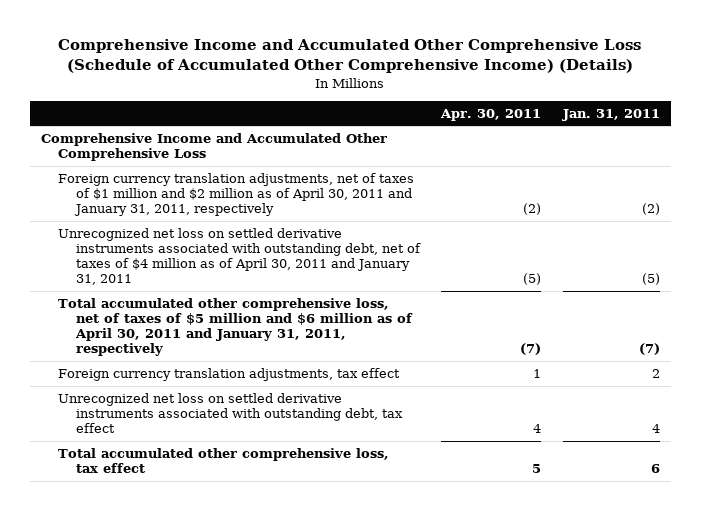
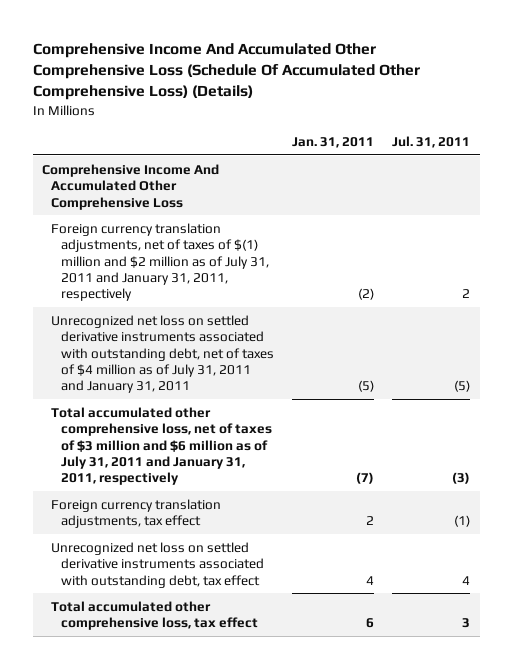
- Comprehensive Income and Accumulated Other Comprehensive Loss (Schedule of Accumulated Other Comprehensive Income) (Details)
+ Comprehensive Income And Accumulated Other Comprehensive Loss (Schedule Of Accumulated Other Comprehensive Loss) (Details)
- | Apr. 30, 2011 | Jan. 31, 2011
+ | Jan. 31, 2011 | Jul. 31, 2011
- Comprehensive Income and Accumulated Other Comprehensive Loss
- Foreign currency translation adjustments, net of taxes of $1 million and $2 million as of April 30, 2011 and January 31, 2011, respectively | (2) | (2)
- Unrecognized net loss on settled derivative instruments associated with outstanding debt, net of taxes of $4 million as of April 30, 2011 and January 31, 2011 | (5) | (5)
- Total accumulated other comprehensive loss, net of taxes of $5 million and $6 million as of April 30, 2011 and January 31, 2011, respectively | (7) | (7)
+ Comprehensive Income And Accumulated Other Comprehensive Loss
+ Foreign currency translation adjustments, net of taxes of $(1) million and $2 million as of July 31, 2011 and January 31, 2011, respectively | (2) | 2
+ Unrecognized net loss on settled derivative instruments associated with outstanding debt, net of taxes of $4 million as of July 31, 2011 and January 31, 2011 | (5) | (5)
+ Total accumulated other comprehensive loss, net of taxes of $3 million and $6 million as of July 31, 2011 and January 31, 2011, respectively | (7) | (3)

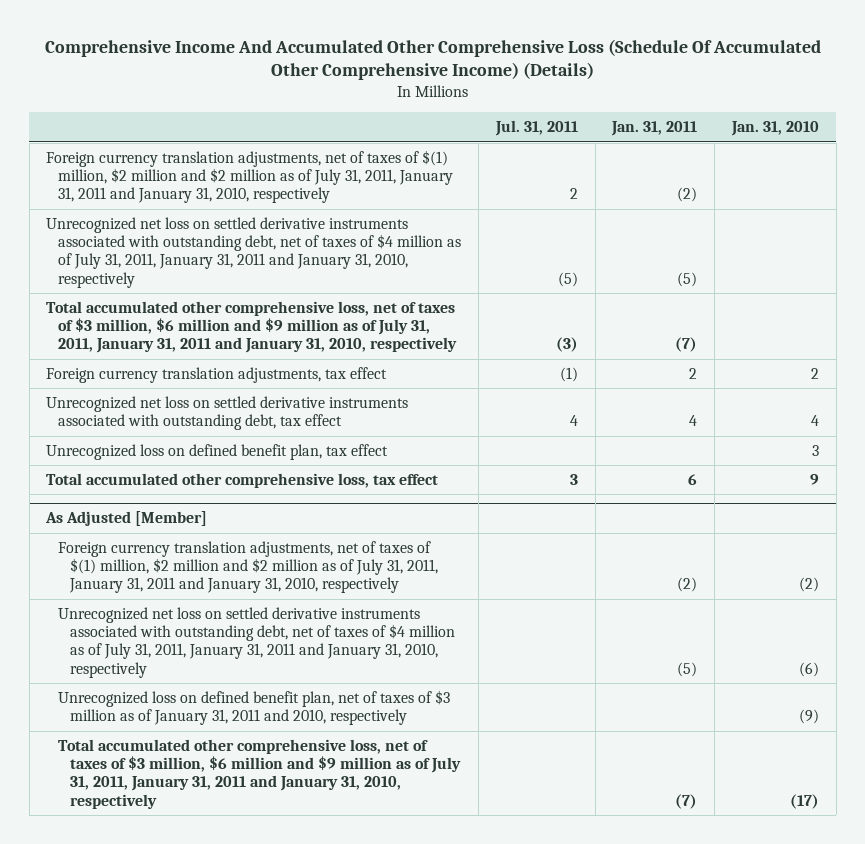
- Comprehensive Income And Accumulated Other Comprehensive Loss (Schedule Of Accumulated Other Comprehensive Loss) (Details)
+ Comprehensive Income And Accumulated Other Comprehensive Loss (Schedule Of Accumulated Other Comprehensive Income) (Details)
- | Jan. 31, 2011 | Jul. 31, 2011
+ | Jul. 31, 2011 | Jan. 31, 2011 | Jan. 31, 2010
- Comprehensive Income And Accumulated Other Comprehensive Loss
- Foreign currency translation adjustments, net of taxes of $(1) million and $2 million as of July 31, 2011 and January 31, 2011, respectively | (2) | 2
- Unrecognized net loss on settled derivative instruments associated with outstanding debt, net of taxes of $4 million as of July 31, 2011 and January 31, 2011 | (5) | (5)
- Total accumulated other comprehensive loss, net of taxes of $3 million and $6 million as of July 31, 2011 and January 31, 2011, respectively | (7) | (3)
+ Foreign currency translation adjustments, net of taxes of $(1) million, $2 million and $2 million as of July 31, 2011, January 31, 2011 and January 31, 2010, respectively | 2 | (2) |
+ Unrecognized net loss on settled derivative instruments associated with outstanding debt, net of taxes of $4 million as of July 31, 2011, January 31, 2011 and January 31, 2010, respectively | (5) | (5) |
+ Total accumulated other comprehensive loss, net of taxes of $3 million, $6 million and $9 million as of July 31, 2011, January 31, 2011 and January 31, 2010, respectively | (3) | (7) |
+ Unrecognized loss on defined benefit plan, tax effect | | | 3
+ As Adjusted [Member]
+ Foreign currency translation adjustments, net of taxes of $(1) million, $2 million and $2 million as of July 31, 2011, January 31, 2011 and January 31, 2010, respectively | | (2) | (2)
+ Unrecognized net loss on settled derivative instruments associated with outstanding debt, net of taxes of $4 million as of July 31, 2011, January 31, 2011 and January 31, 2010, respectively | | (5) | (6)
+ Unrecognized loss on defined benefit plan, net of taxes of $3 million as of January 31, 2011 and 2010, respectively | | | (9)
+ Total accumulated other comprehensive loss, net of taxes of $3 million, $6 million and $9 million as of July 31, 2011, January 31, 2011 and January 31, 2010, respectively | | (7) | (17)

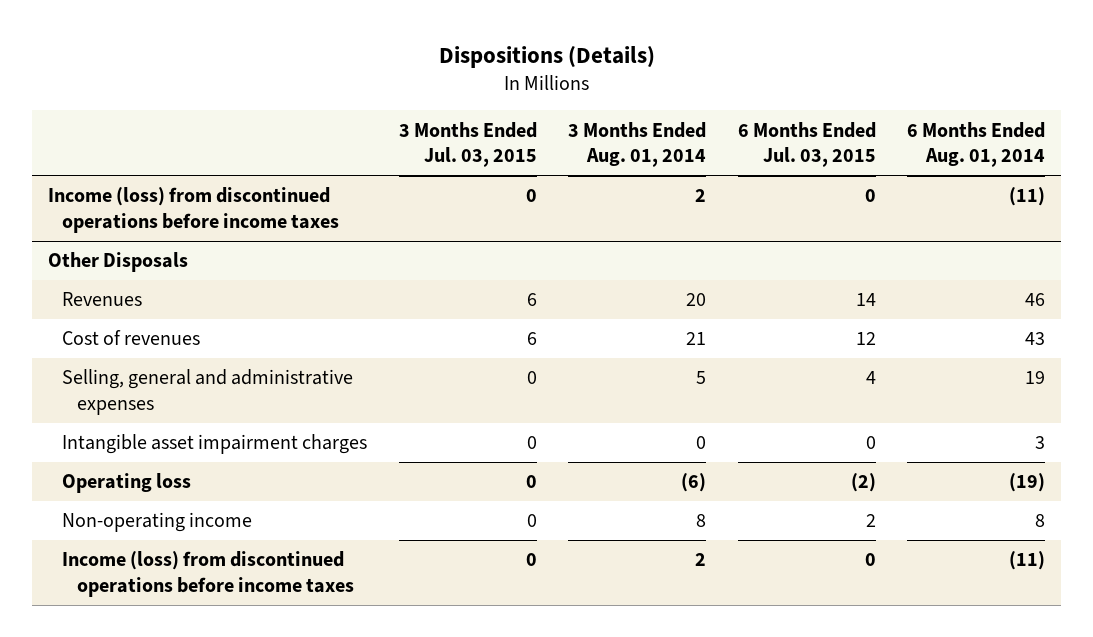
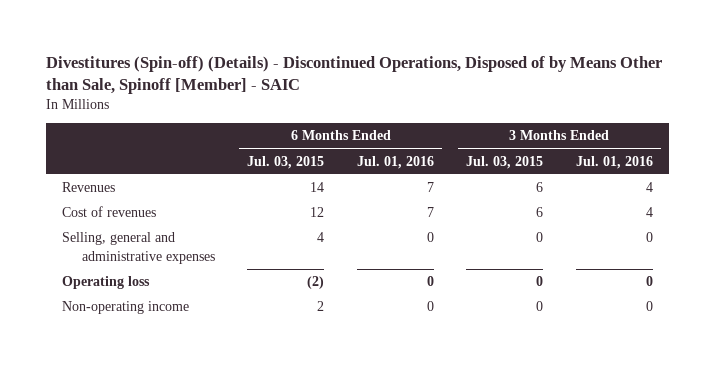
- Dispositions (Details)
+ Divestitures (Spin-off) (Details) - Discontinued Operations, Disposed of by Means Other than Sale, Spinoff [Member] - SAIC
- | 3 Months Ended Jul. 03, 2015 | 3 Months Ended Aug. 01, 2014 | 6 Months Ended Jul. 03, 2015 | 6 Months Ended Aug. 01, 2014
+ | 6 Months Ended Jul. 03, 2015 | 6 Months Ended Jul. 01, 2016 | 3 Months Ended Jul. 03, 2015 | 3 Months Ended Jul. 01, 2016
- Income (loss) from discontinued operations before income taxes | 0 | 2 | 0 | (11)
- Other Disposals
- Intangible asset impairment charges | 0 | 0 | 0 | 3
- Income (loss) from discontinued operations before income taxes | 0 | 2 | 0 | (11)

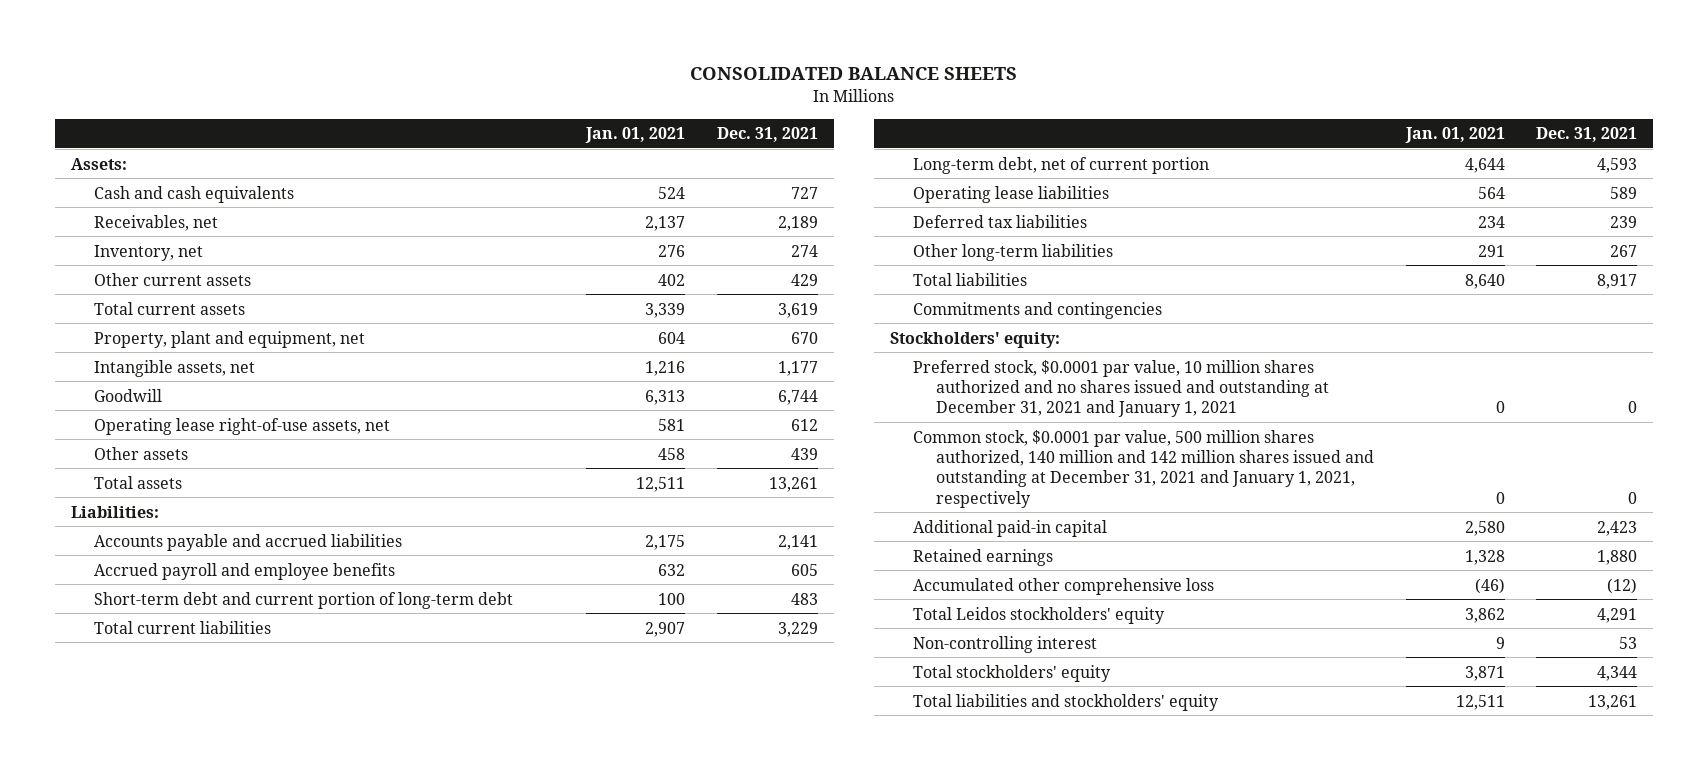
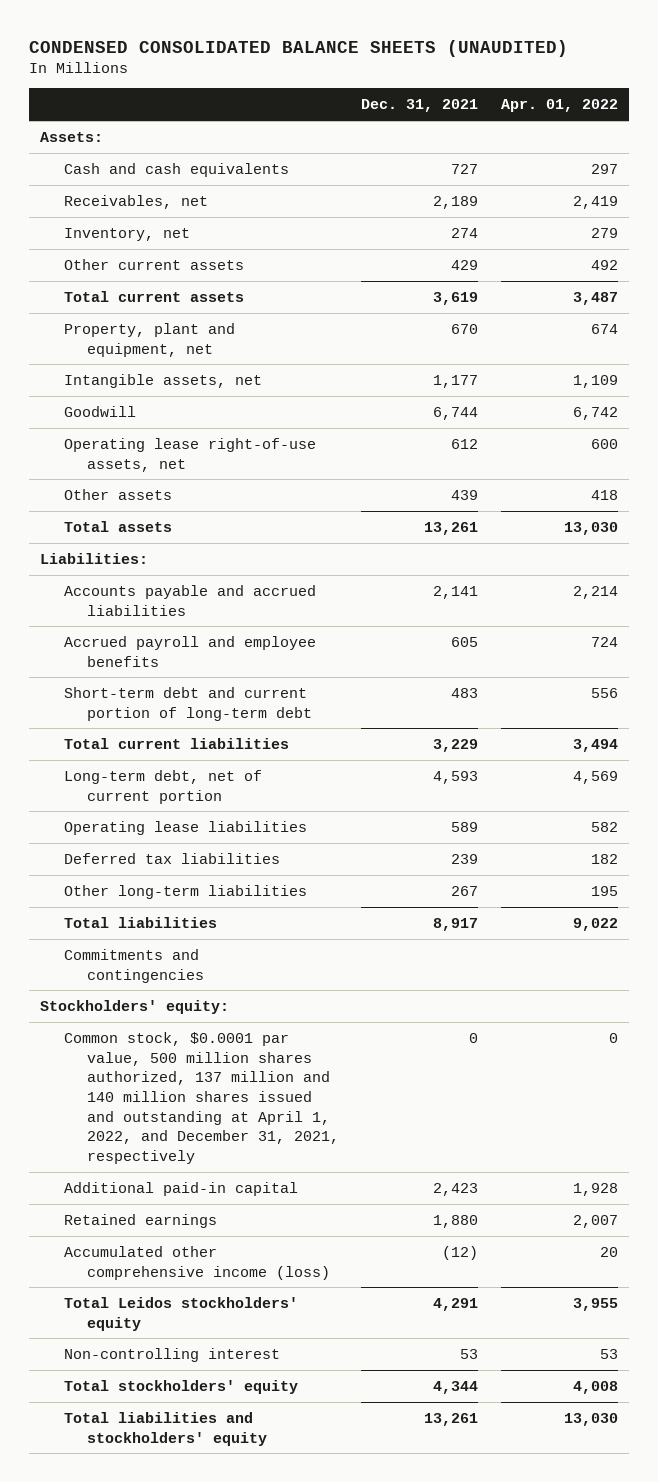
- CONSOLIDATED BALANCE SHEETS
+ CONDENSED CONSOLIDATED BALANCE SHEETS (UNAUDITED)
- | Jan. 01, 2021 | Dec. 31, 2021
+ | Dec. 31, 2021 | Apr. 01, 2022
- Preferred stock, $0.0001 par value, 10 million shares authorized and no shares issued and outstanding at December 31, 2021 and January 1, 2021 | 0 | 0
- Common stock, $0.0001 par value, 500 million shares authorized, 140 million and 142 million shares issued and outstanding at December 31, 2021 and January 1, 2021, respectively | 0 | 0
+ Common stock, $0.0001 par value, 500 million shares authorized, 137 million and 140 million shares issued and outstanding at April 1, 2022, and December 31, 2021, respectively | 0 | 0
- Accumulated other comprehensive loss | (46) | (12)
+ Accumulated other comprehensive income (loss) | (12) | 20

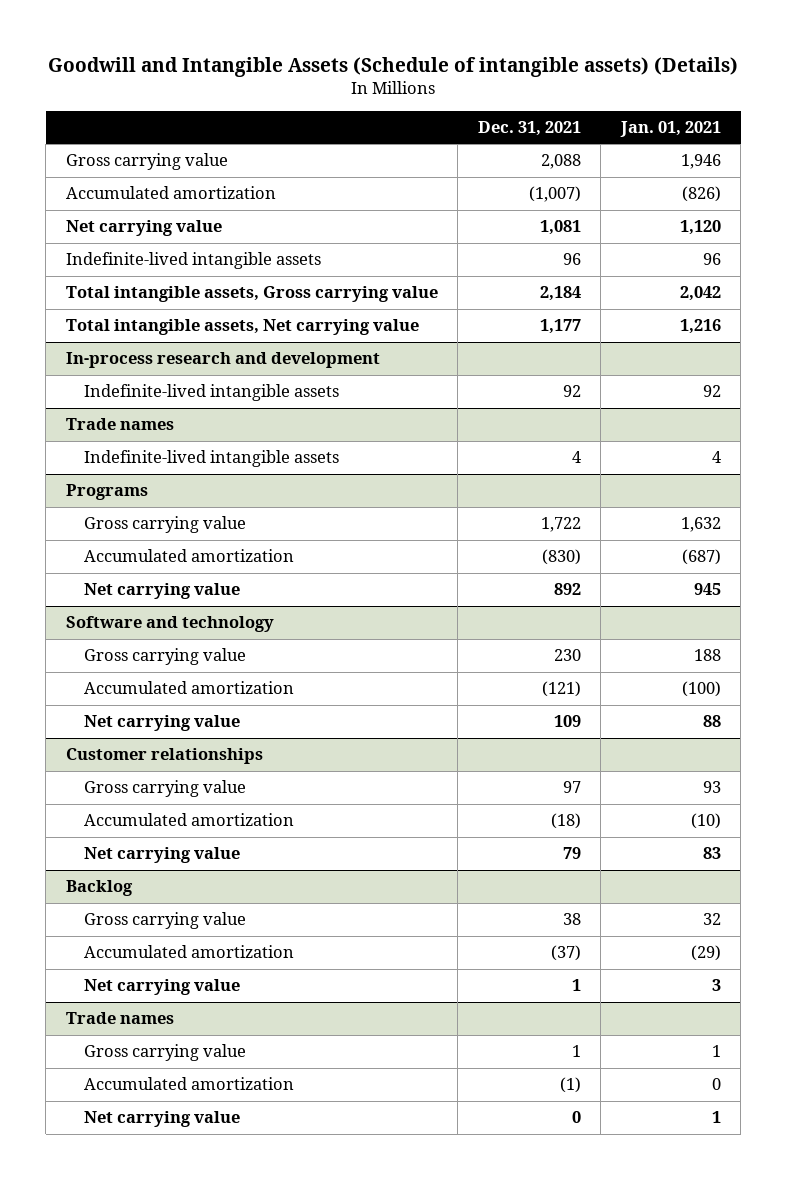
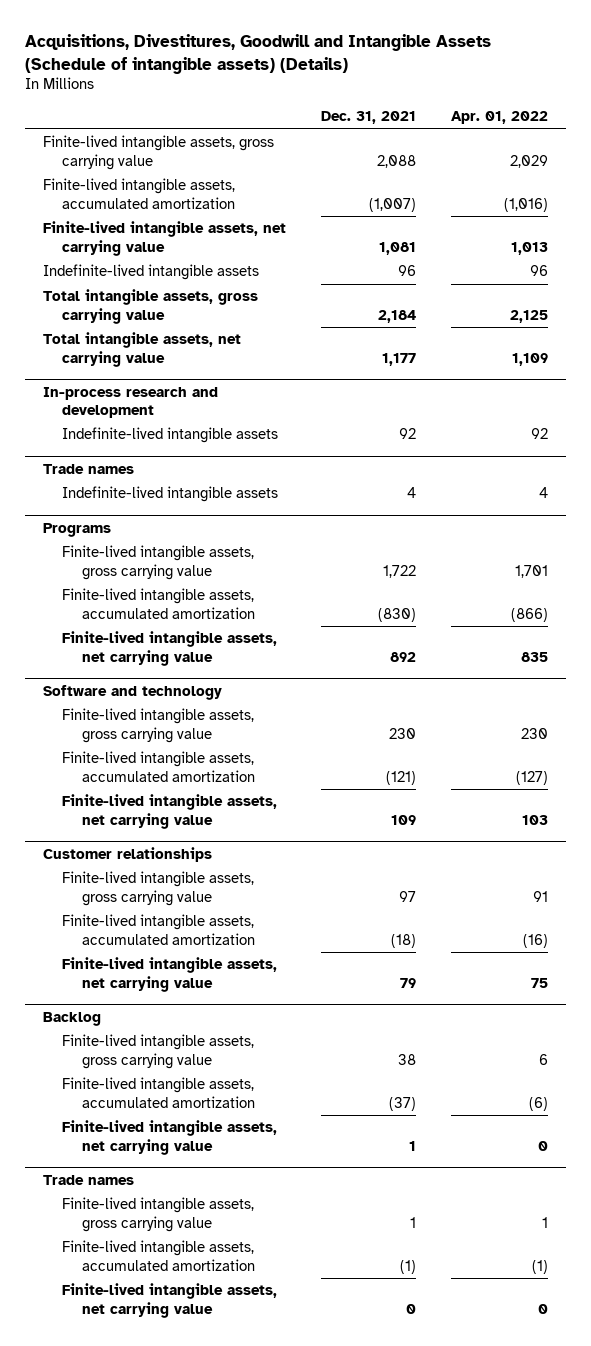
- Goodwill and Intangible Assets (Schedule of intangible assets) (Details)
+ Acquisitions, Divestitures, Goodwill and Intangible Assets (Schedule of intangible assets) (Details)
- | Dec. 31, 2021 | Jan. 01, 2021
+ | Dec. 31, 2021 | Apr. 01, 2022
- Gross carrying value | 2,088 | 1,946
- Accumulated amortization | (1,007) | (826)
- Net carrying value | 1,081 | 1,120
+ Finite-lived intangible assets, gross carrying value | 2,088 | 2,029
+ Finite-lived intangible assets, accumulated amortization | (1,007) | (1,016)
+ Finite-lived intangible assets, net carrying value | 1,081 | 1,013
- Total intangible assets, Gross carrying value | 2,184 | 2,042
- Total intangible assets, Net carrying value | 1,177 | 1,216
+ Total intangible assets, gross carrying value | 2,184 | 2,125
+ Total intangible assets, net carrying value | 1,177 | 1,109
@ Programs
- Gross carrying value | 1,722 | 1,632
- Accumulated amortization | (830) | (687)
- Net carrying value | 892 | 945
+ Finite-lived intangible assets, gross carrying value | 1,722 | 1,701
+ Finite-lived intangible assets, accumulated amortization | (830) | (866)
+ Finite-lived intangible assets, net carrying value | 892 | 835
@ Software and technology
- Gross carrying value | 230 | 188
- Accumulated amortization | (121) | (100)
- Net carrying value | 109 | 88
+ Finite-lived intangible assets, gross carrying value | 230 | 230
+ Finite-lived intangible assets, accumulated amortization | (121) | (127)
+ Finite-lived intangible assets, net carrying value | 109 | 103
@ Customer relationships
- Gross carrying value | 97 | 93
- Accumulated amortization | (18) | (10)
- Net carrying value | 79 | 83
+ Finite-lived intangible assets, gross carrying value | 97 | 91
+ Finite-lived intangible assets, accumulated amortization | (18) | (16)
+ Finite-lived intangible assets, net carrying value | 79 | 75
@ Backlog
- Gross carrying value | 38 | 32
- Accumulated amortization | (37) | (29)
- Net carrying value | 1 | 3
+ Finite-lived intangible assets, gross carrying value | 38 | 6
+ Finite-lived intangible assets, accumulated amortization | (37) | (6)
+ Finite-lived intangible assets, net carrying value | 1 | 0
@ Trade names
- Gross carrying value | 1 | 1
- Accumulated amortization | (1) | 0
- Net carrying value | 0 | 1
+ Finite-lived intangible assets, gross carrying value | 1 | 1
+ Finite-lived intangible assets, accumulated amortization | (1) | (1)
+ Finite-lived intangible assets, net carrying value | 0 | 0

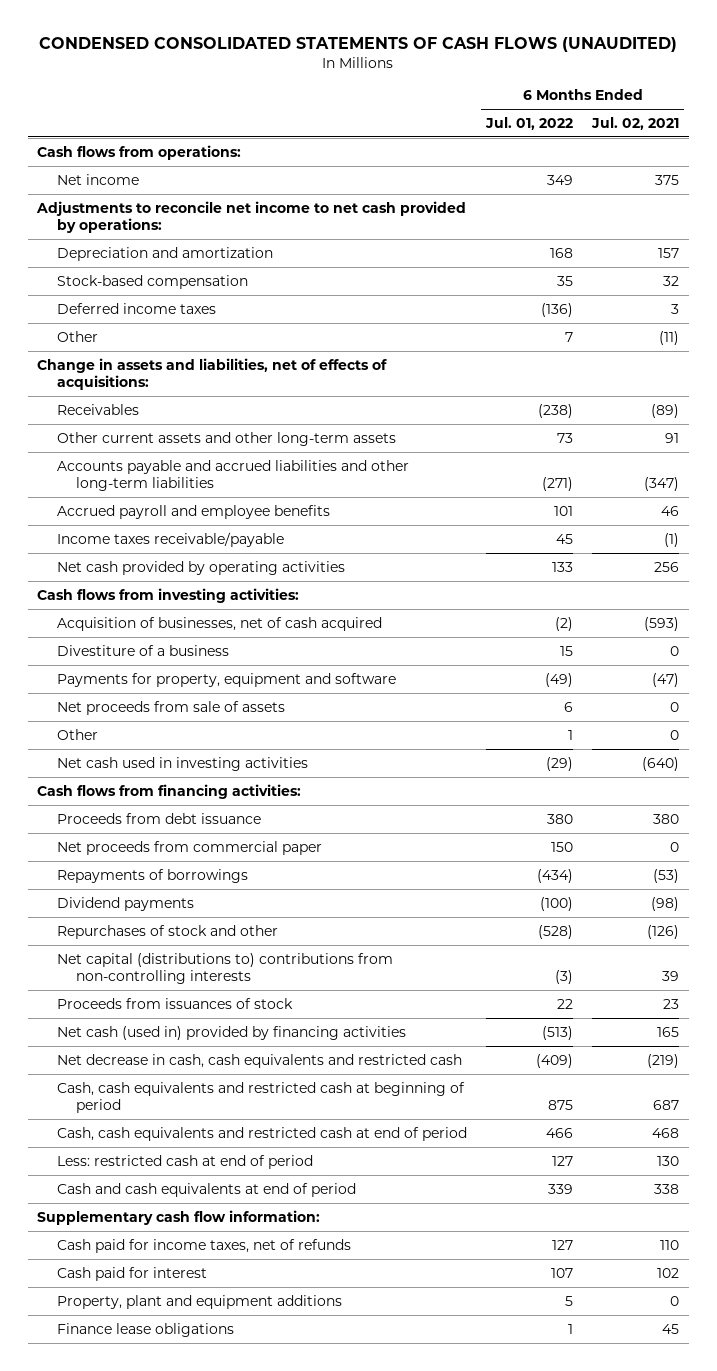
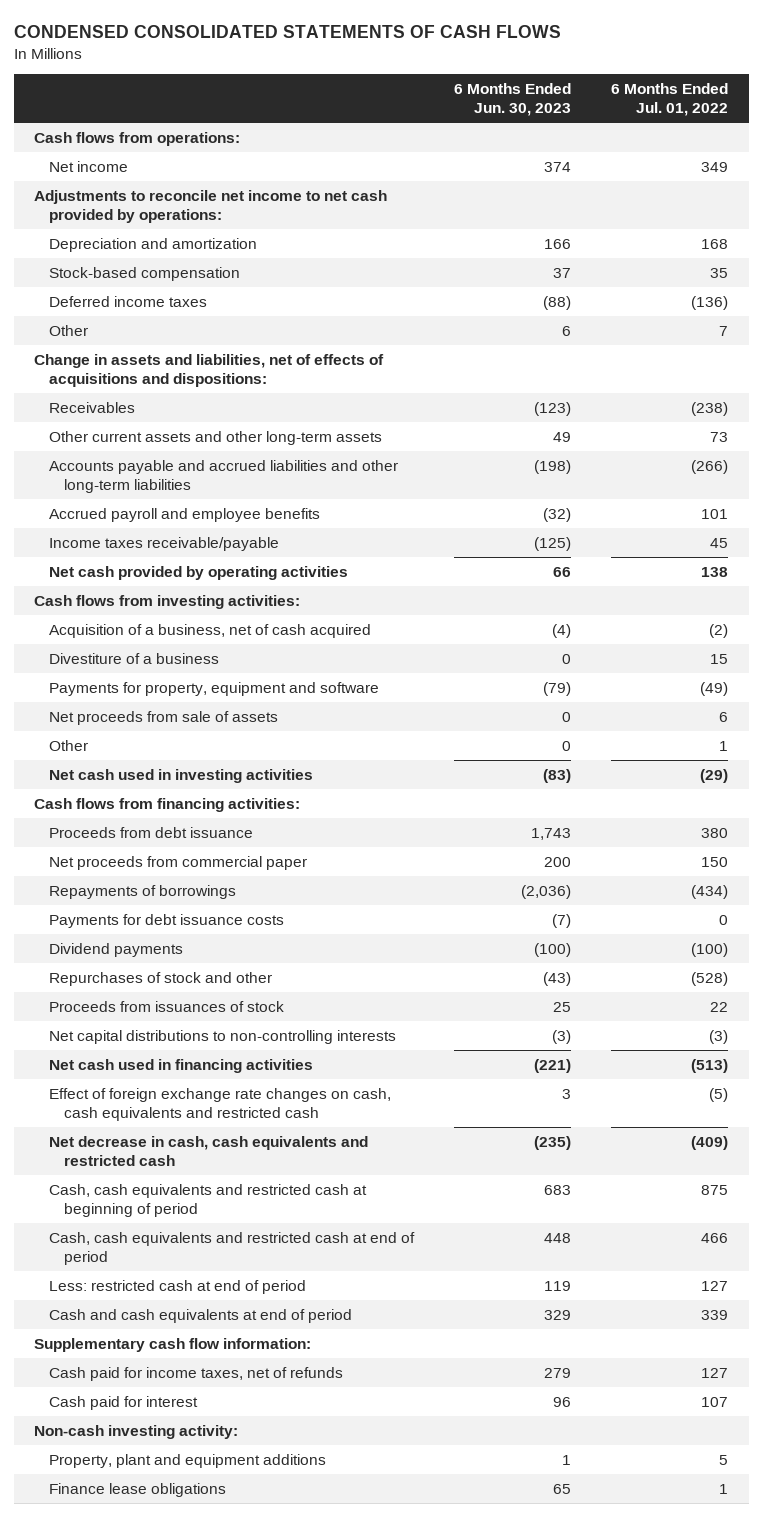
- CONDENSED CONSOLIDATED STATEMENTS OF CASH FLOWS (UNAUDITED)
+ CONDENSED CONSOLIDATED STATEMENTS OF CASH FLOWS
- | 6 Months Ended Jul. 01, 2022 | 6 Months Ended Jul. 02, 2021
+ | 6 Months Ended Jun. 30, 2023 | 6 Months Ended Jul. 01, 2022
- Change in assets and liabilities, net of effects of acquisitions:
+ Change in assets and liabilities, net of effects of acquisitions and dispositions:
- Accounts payable and accrued liabilities and other long-term liabilities | (271) | (347)
+ Accounts payable and accrued liabilities and other long-term liabilities | (198) | (266)
- Net cash provided by operating activities | 133 | 256
+ Net cash provided by operating activities | 66 | 138
- Acquisition of businesses, net of cash acquired | (2) | (593)
+ Acquisition of a business, net of cash acquired | (4) | (2)
+ Payments for debt issuance costs | (7) | 0
- Net capital (distributions to) contributions from non-controlling interests | (3) | 39
- Net cash (used in) provided by financing activities | (513) | 165
+ Net capital distributions to non-controlling interests | (3) | (3)
+ Net cash used in financing activities | (221) | (513)
+ Effect of foreign exchange rate changes on cash, cash equivalents and restricted cash | 3 | (5)
+ Non-cash investing activity:

